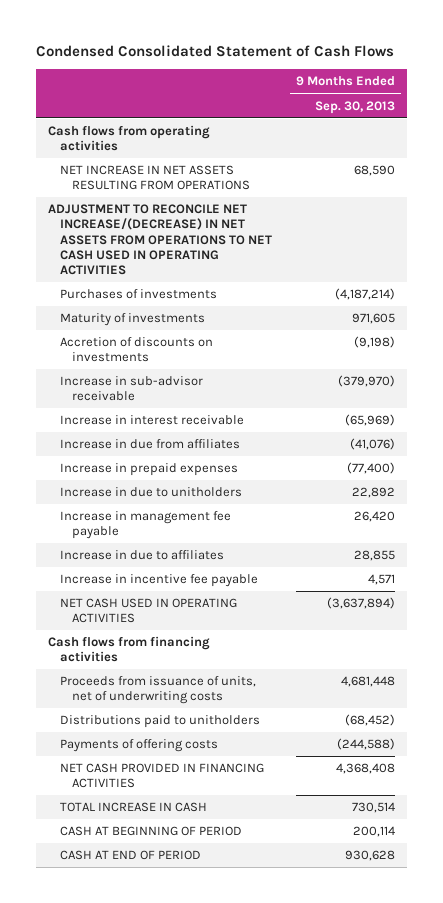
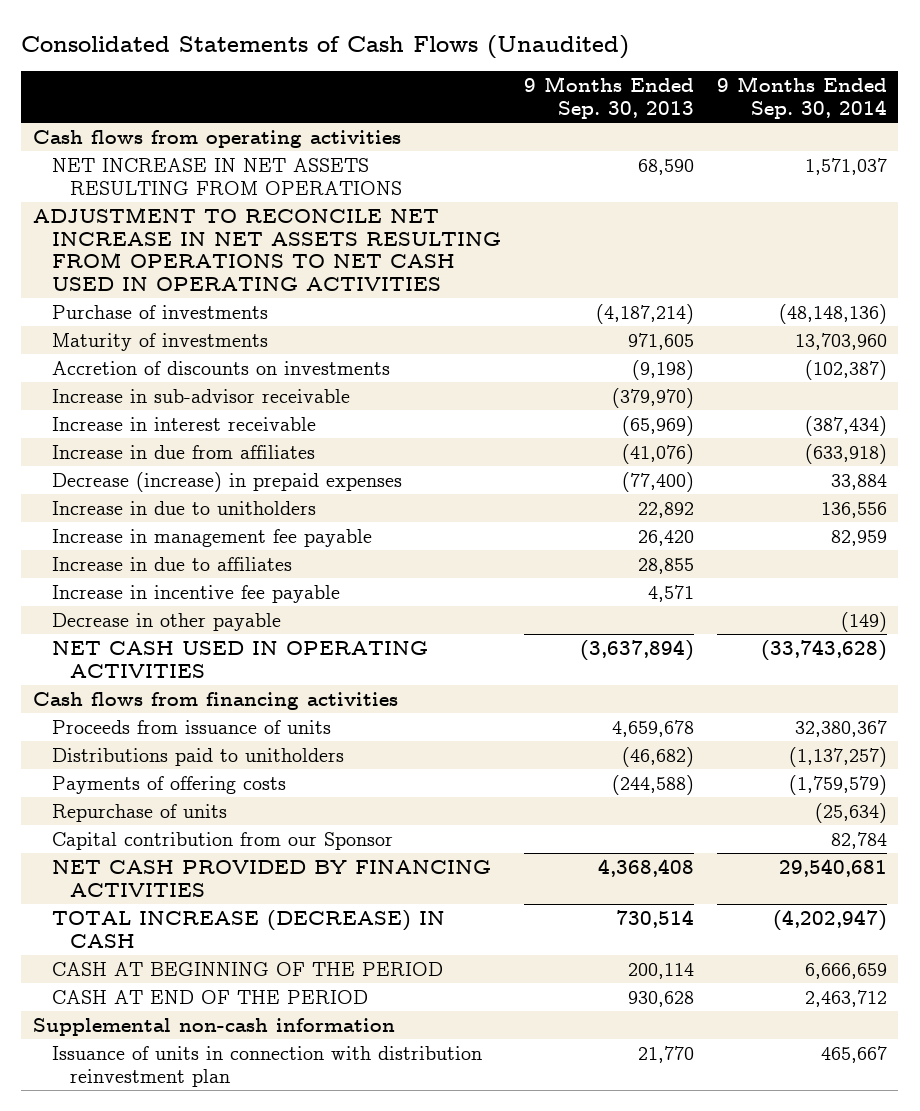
- Condensed Consolidated Statement of Cash Flows
+ Consolidated Statements of Cash Flows (Unaudited)
- | 9 Months Ended Sep. 30, 2013
+ | 9 Months Ended Sep. 30, 2013 | 9 Months Ended Sep. 30, 2014
- ADJUSTMENT TO RECONCILE NET INCREASE/(DECREASE) IN NET ASSETS FROM OPERATIONS TO NET CASH USED IN OPERATING ACTIVITIES
- Purchases of investments | (4,187,214)
+ ADJUSTMENT TO RECONCILE NET INCREASE IN NET ASSETS RESULTING FROM OPERATIONS TO NET CASH USED IN OPERATING ACTIVITIES
+ Purchase of investments | (4,187,214) | (48,148,136)
- Increase in prepaid expenses | (77,400)
+ Decrease (increase) in prepaid expenses | (77,400) | 33,884
+ Decrease in other payable | | (149)
- Proceeds from issuance of units, net of underwriting costs | 4,681,448
- Distributions paid to unitholders | (68,452)
+ Proceeds from issuance of units | 4,659,678 | 32,380,367
+ Distributions paid to unitholders | (46,682) | (1,137,257)
- NET CASH PROVIDED IN FINANCING ACTIVITIES | 4,368,408
- TOTAL INCREASE IN CASH | 730,514
- CASH AT BEGINNING OF PERIOD | 200,114
- CASH AT END OF PERIOD | 930,628
+ Repurchase of units | | (25,634)
+ Capital contribution from our Sponsor | | 82,784
+ NET CASH PROVIDED BY FINANCING ACTIVITIES | 4,368,408 | 29,540,681
+ TOTAL INCREASE (DECREASE) IN CASH | 730,514 | (4,202,947)
+ CASH AT BEGINNING OF THE PERIOD | 200,114 | 6,666,659
+ CASH AT END OF THE PERIOD | 930,628 | 2,463,712
+ Supplemental non-cash information
+ Issuance of units in connection with distribution reinvestment plan | 21,770 | 465,667

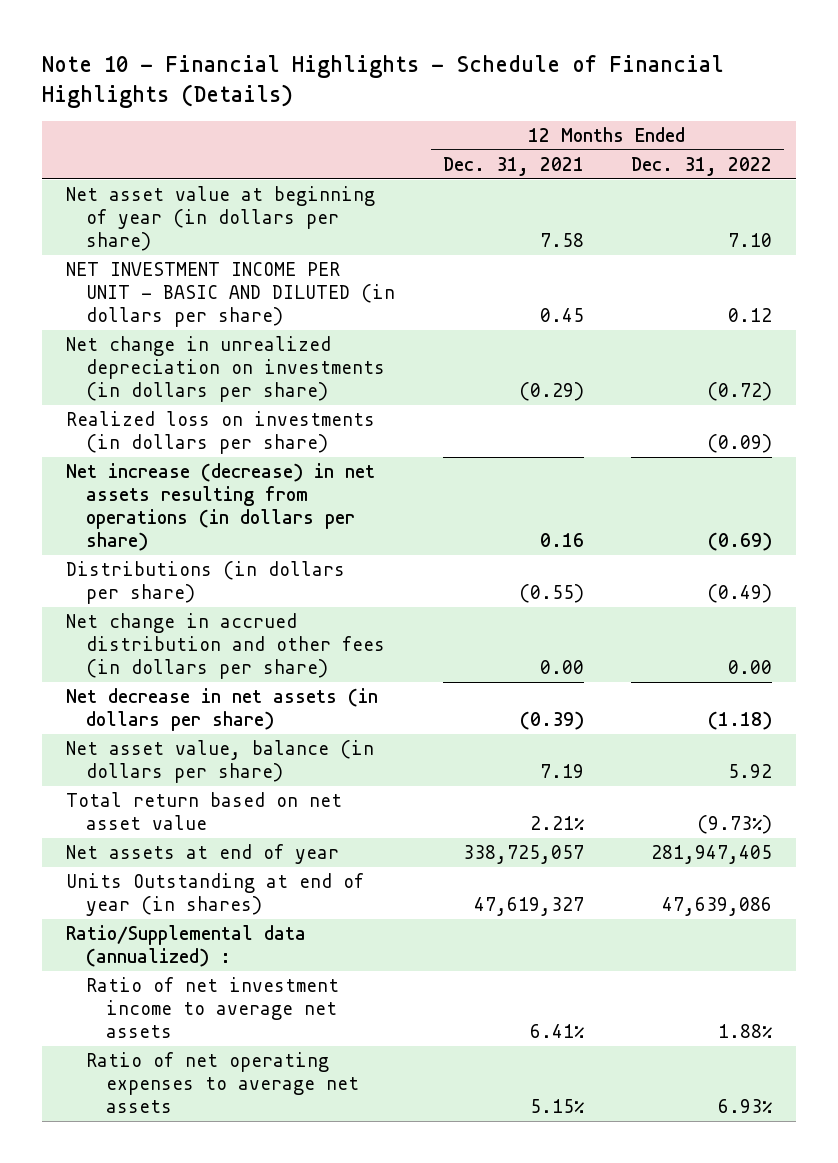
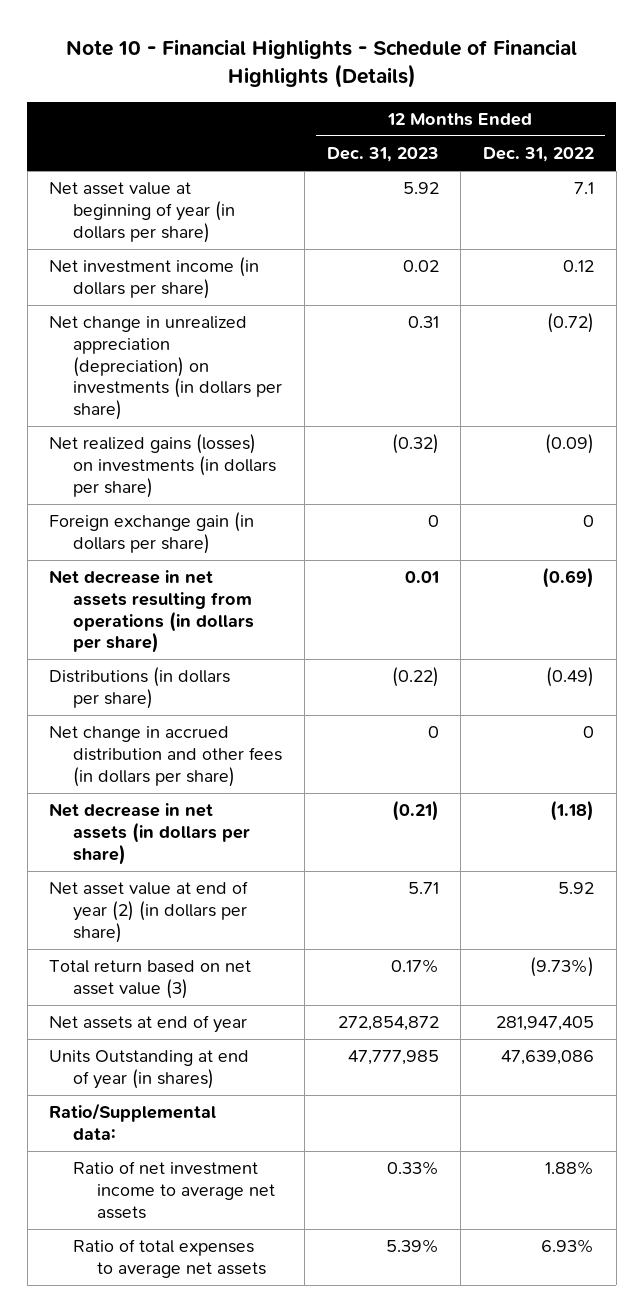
- | 12 Months Ended Dec. 31, 2021 | 12 Months Ended Dec. 31, 2022
+ | 12 Months Ended Dec. 31, 2023 | 12 Months Ended Dec. 31, 2022
- Net asset value at beginning of year (in dollars per share) | 7.58 | 7.10
- NET INVESTMENT INCOME PER UNIT - BASIC AND DILUTED (in dollars per share) | 0.45 | 0.12
- Net change in unrealized depreciation on investments (in dollars per share) | (0.29) | (0.72)
- Realized loss on investments (in dollars per share) | | (0.09)
- Net increase (decrease) in net assets resulting from operations (in dollars per share) | 0.16 | (0.69)
+ Net asset value at beginning of year (in dollars per share) | 5.92 | 7.1
+ Net investment income (in dollars per share) | 0.02 | 0.12
+ Net change in unrealized appreciation (depreciation) on investments (in dollars per share) | 0.31 | (0.72)
+ Net realized gains (losses) on investments (in dollars per share) | (0.32) | (0.09)
+ Foreign exchange gain (in dollars per share) | 0 | 0
+ Net decrease in net assets resulting from operations (in dollars per share) | 0.01 | (0.69)
- Net change in accrued distribution and other fees (in dollars per share) | 0.00 | 0.00
+ Net change in accrued distribution and other fees (in dollars per share) | 0 | 0
- Net asset value, balance (in dollars per share) | 7.19 | 5.92
- Total return based on net asset value | 2.21% | (9.73%)
+ Net asset value at end of year (2) (in dollars per share) | 5.71 | 5.92
+ Total return based on net asset value (3) | 0.17% | (9.73%)
- Ratio/Supplemental data (annualized) :
+ Ratio/Supplemental data:
- Ratio of net operating expenses to average net assets | 5.15% | 6.93%
+ Ratio of total expenses to average net assets | 5.39% | 6.93%

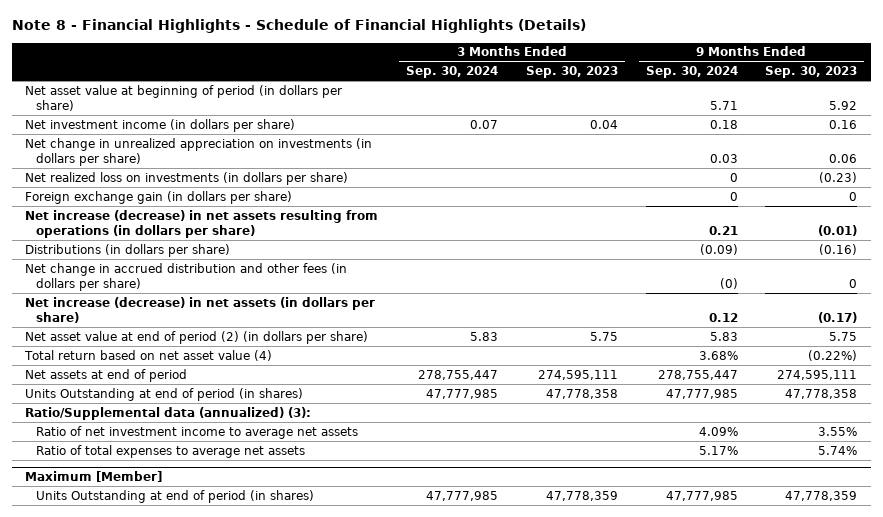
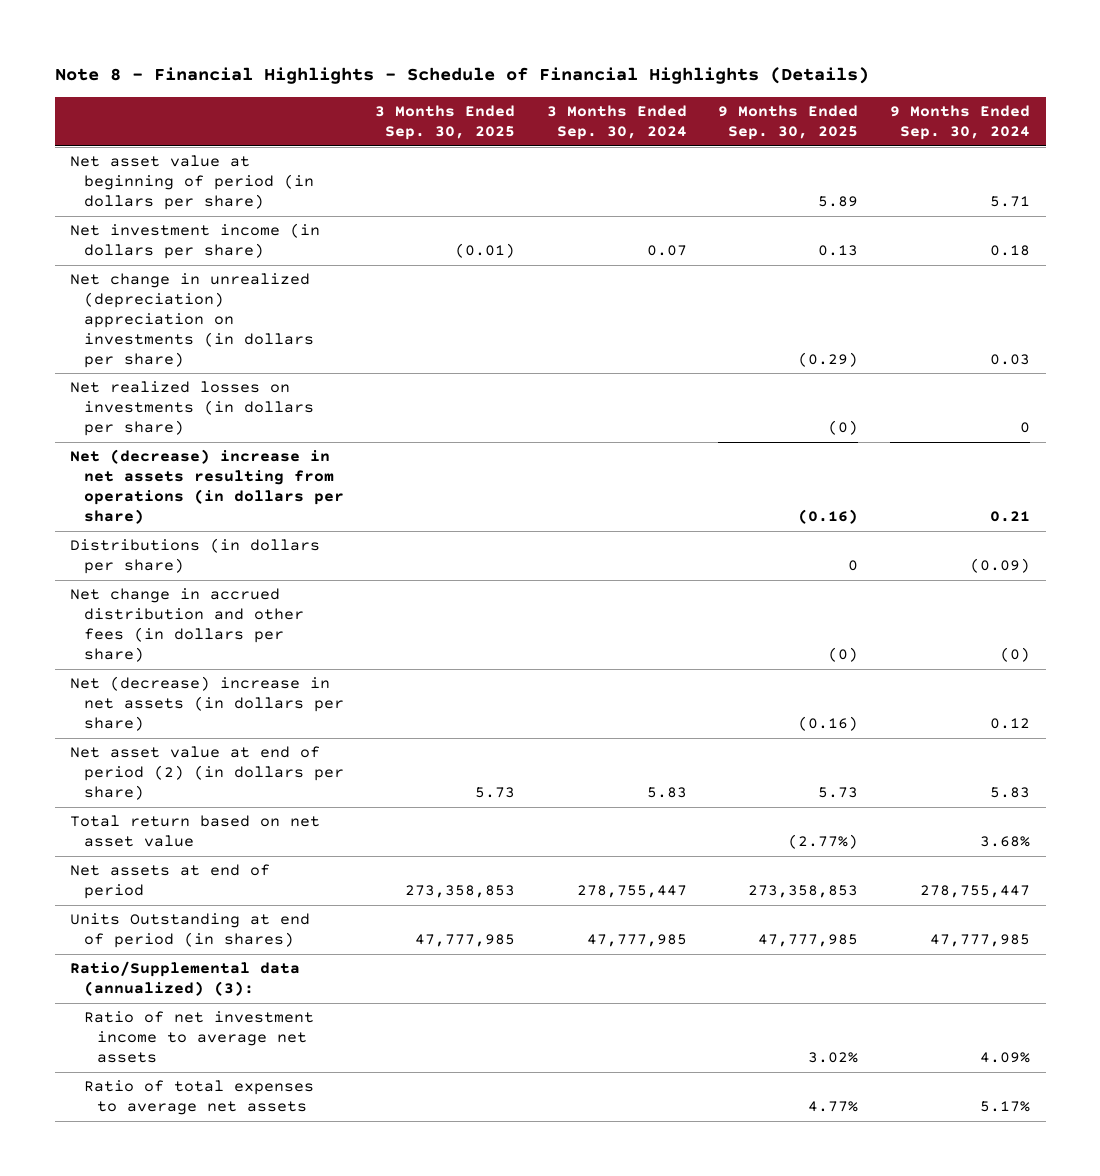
- | 3 Months Ended Sep. 30, 2024 | 3 Months Ended Sep. 30, 2023 | 9 Months Ended Sep. 30, 2024 | 9 Months Ended Sep. 30, 2023
+ | 3 Months Ended Sep. 30, 2025 | 3 Months Ended Sep. 30, 2024 | 9 Months Ended Sep. 30, 2025 | 9 Months Ended Sep. 30, 2024
- Net change in unrealized appreciation on investments (in dollars per share) | | | 0.03 | 0.06
- Net realized loss on investments (in dollars per share) | | | 0 | (0.23)
- Foreign exchange gain (in dollars per share) | | | 0 | 0
- Net increase (decrease) in net assets resulting from operations (in dollars per share) | | | 0.21 | (0.01)
+ Net change in unrealized (depreciation) appreciation on investments (in dollars per share) | | | (0.29) | 0.03
+ Net realized losses on investments (in dollars per share) | | | (0) | 0
+ Net (decrease) increase in net assets resulting from operations (in dollars per share) | | | (0.16) | 0.21
- Net increase (decrease) in net assets (in dollars per share) | | | 0.12 | (0.17)
+ Net (decrease) increase in net assets (in dollars per share) | | | (0.16) | 0.12
- Total return based on net asset value (4) | | | 3.68% | (0.22%)
+ Total return based on net asset value | | | (2.77%) | 3.68%
- Maximum [Member]
- Units Outstanding at end of period (in shares) | 47,777,985 | 47,778,359 | 47,777,985 | 47,778,359

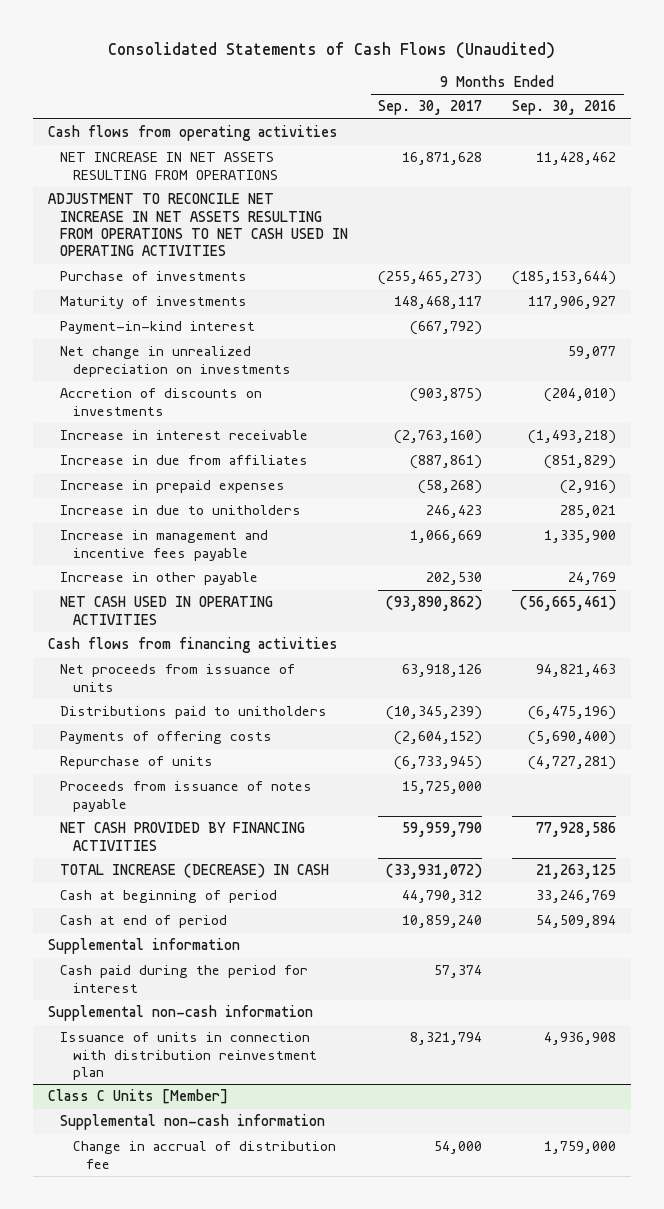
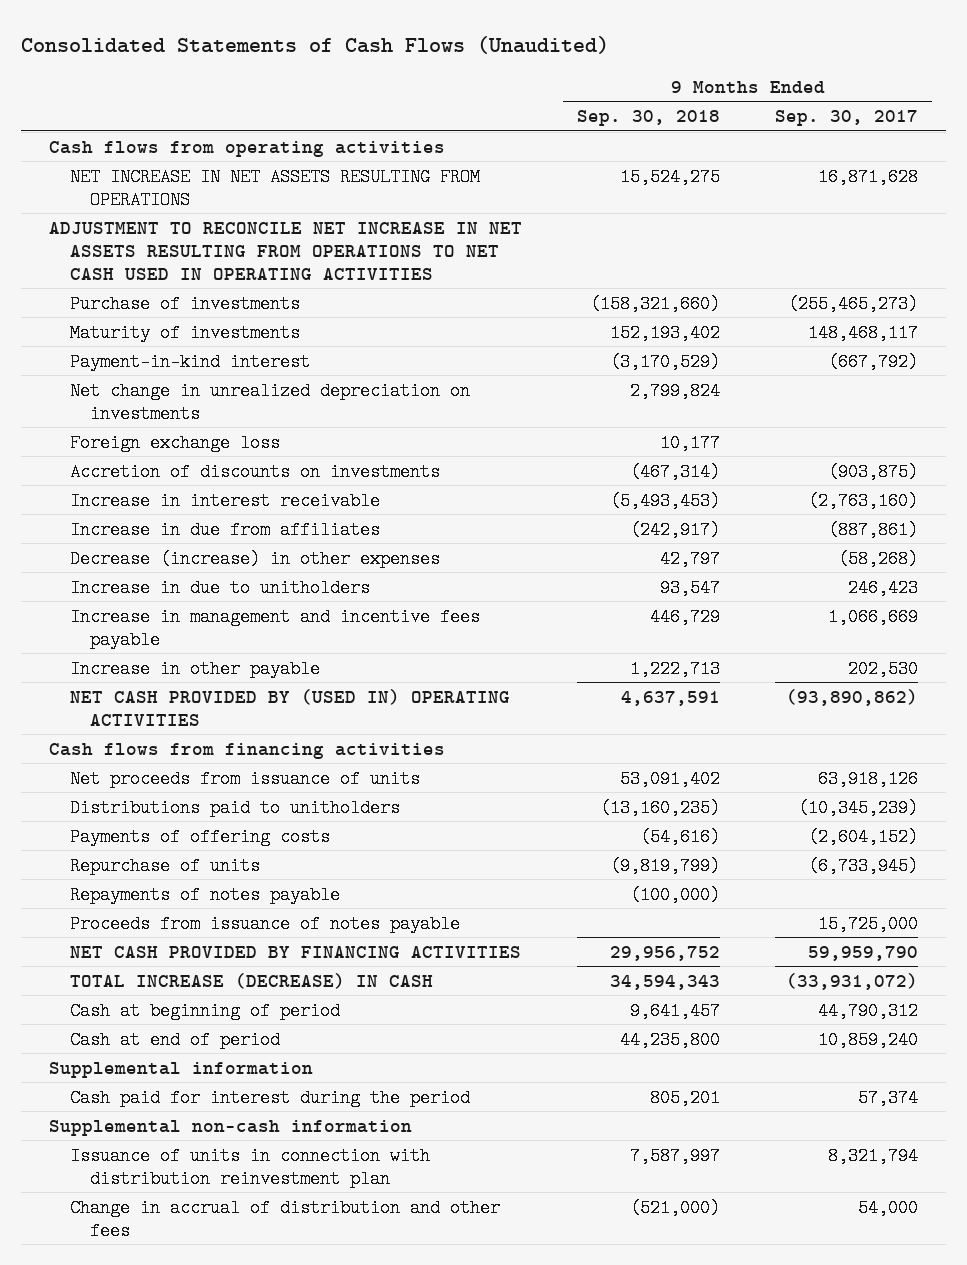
- | 9 Months Ended Sep. 30, 2017 | 9 Months Ended Sep. 30, 2016
+ | 9 Months Ended Sep. 30, 2018 | 9 Months Ended Sep. 30, 2017
+ Foreign exchange loss | 10,177 |
- Increase in prepaid expenses | (58,268) | (2,916)
+ Decrease (increase) in other expenses | 42,797 | (58,268)
- NET CASH USED IN OPERATING ACTIVITIES | (93,890,862) | (56,665,461)
+ NET CASH PROVIDED BY (USED IN) OPERATING ACTIVITIES | 4,637,591 | (93,890,862)
+ Repayments of notes payable | (100,000) |
- Cash paid during the period for interest | 57,374 |
+ Cash paid for interest during the period | 805,201 | 57,374
- Class C Units [Member]
- Supplemental non-cash information
- Change in accrual of distribution fee | 54,000 | 1,759,000
+ Change in accrual of distribution and other fees | (521,000) | 54,000

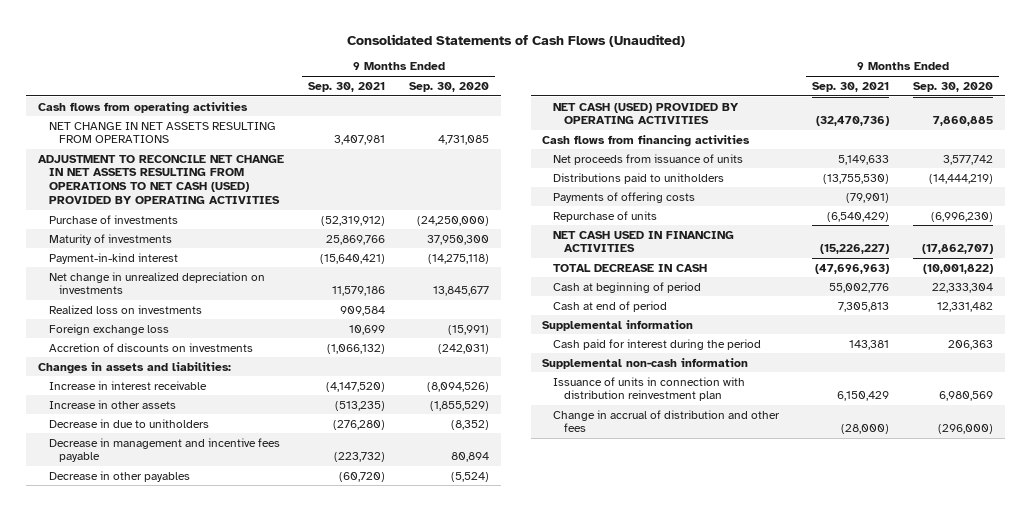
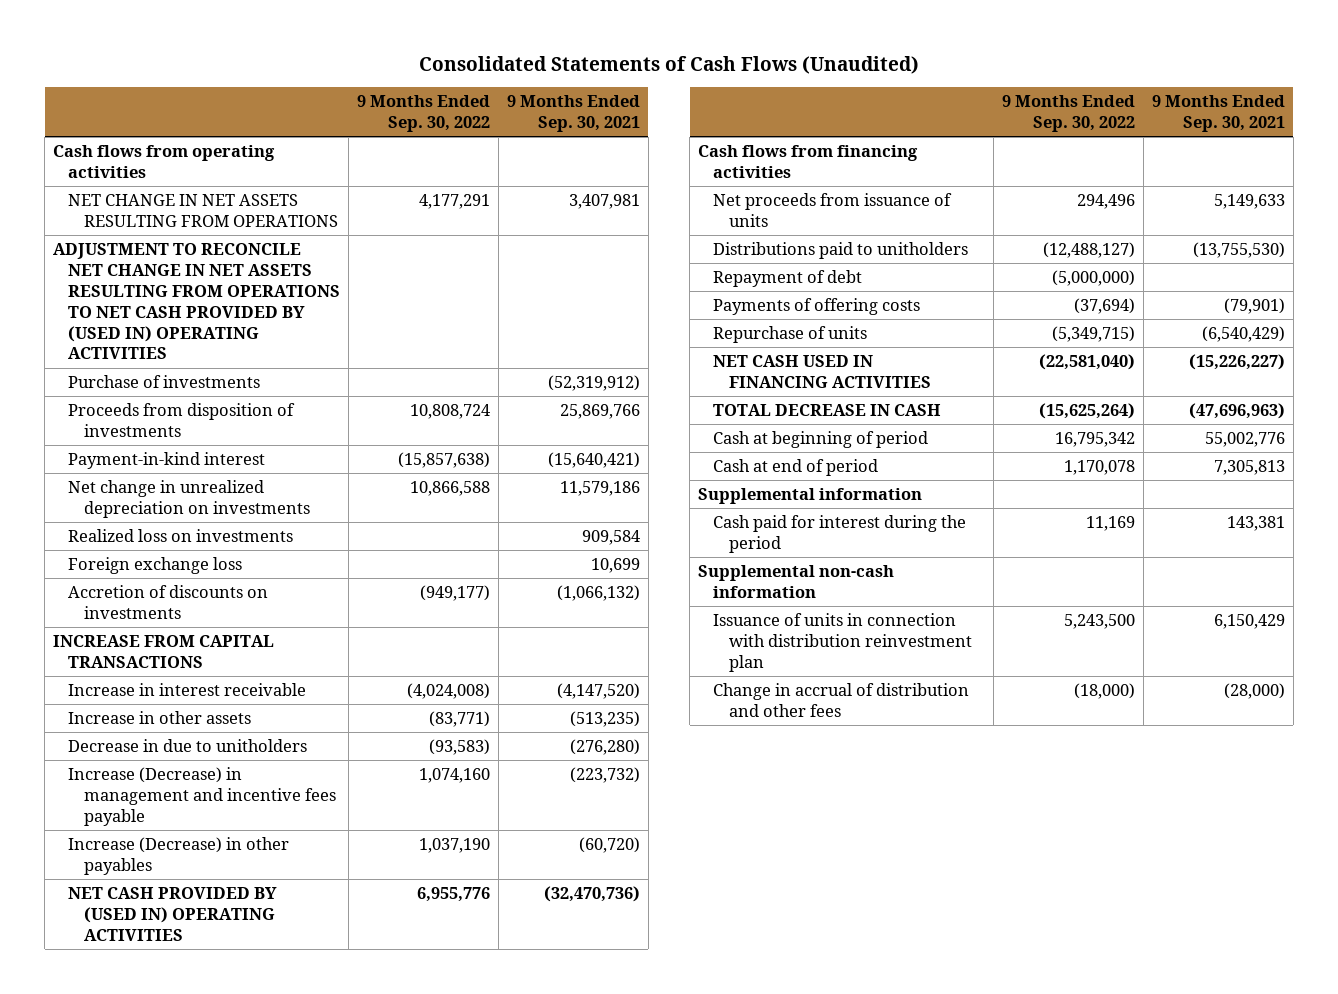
- | 9 Months Ended Sep. 30, 2021 | 9 Months Ended Sep. 30, 2020
+ | 9 Months Ended Sep. 30, 2022 | 9 Months Ended Sep. 30, 2021
- ADJUSTMENT TO RECONCILE NET CHANGE IN NET ASSETS RESULTING FROM OPERATIONS TO NET CASH (USED) PROVIDED BY OPERATING ACTIVITIES
+ ADJUSTMENT TO RECONCILE NET CHANGE IN NET ASSETS RESULTING FROM OPERATIONS TO NET CASH PROVIDED BY (USED IN) OPERATING ACTIVITIES
- Maturity of investments | 25,869,766 | 37,950,300
+ Proceeds from disposition of investments | 10,808,724 | 25,869,766
- Changes in assets and liabilities:
+ INCREASE FROM CAPITAL TRANSACTIONS
- Decrease in management and incentive fees payable | (223,732) | 80,894
- Decrease in other payables | (60,720) | (5,524)
- NET CASH (USED) PROVIDED BY OPERATING ACTIVITIES | (32,470,736) | 7,860,885
+ Increase (Decrease) in management and incentive fees payable | 1,074,160 | (223,732)
+ Increase (Decrease) in other payables | 1,037,190 | (60,720)
+ NET CASH PROVIDED BY (USED IN) OPERATING ACTIVITIES | 6,955,776 | (32,470,736)
+ Repayment of debt | (5,000,000) |

